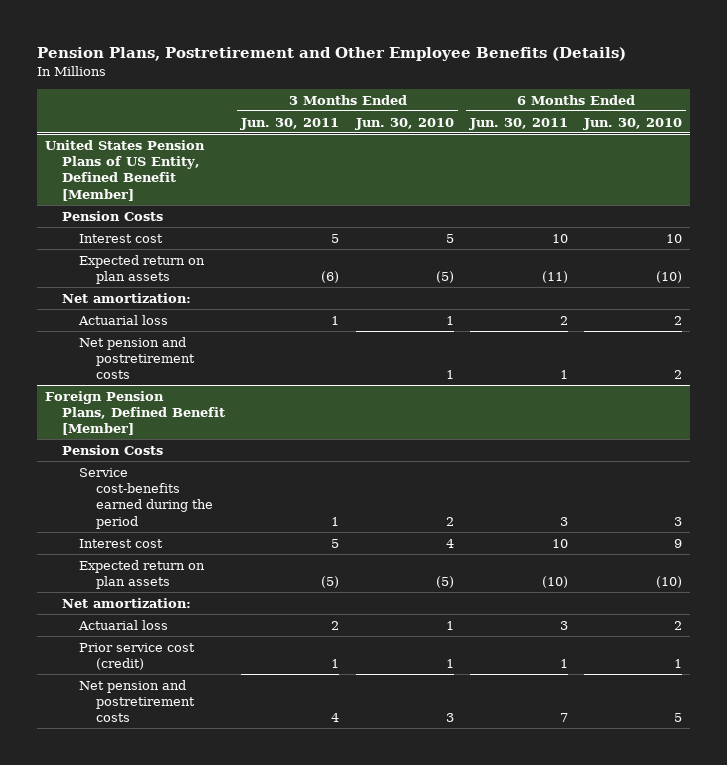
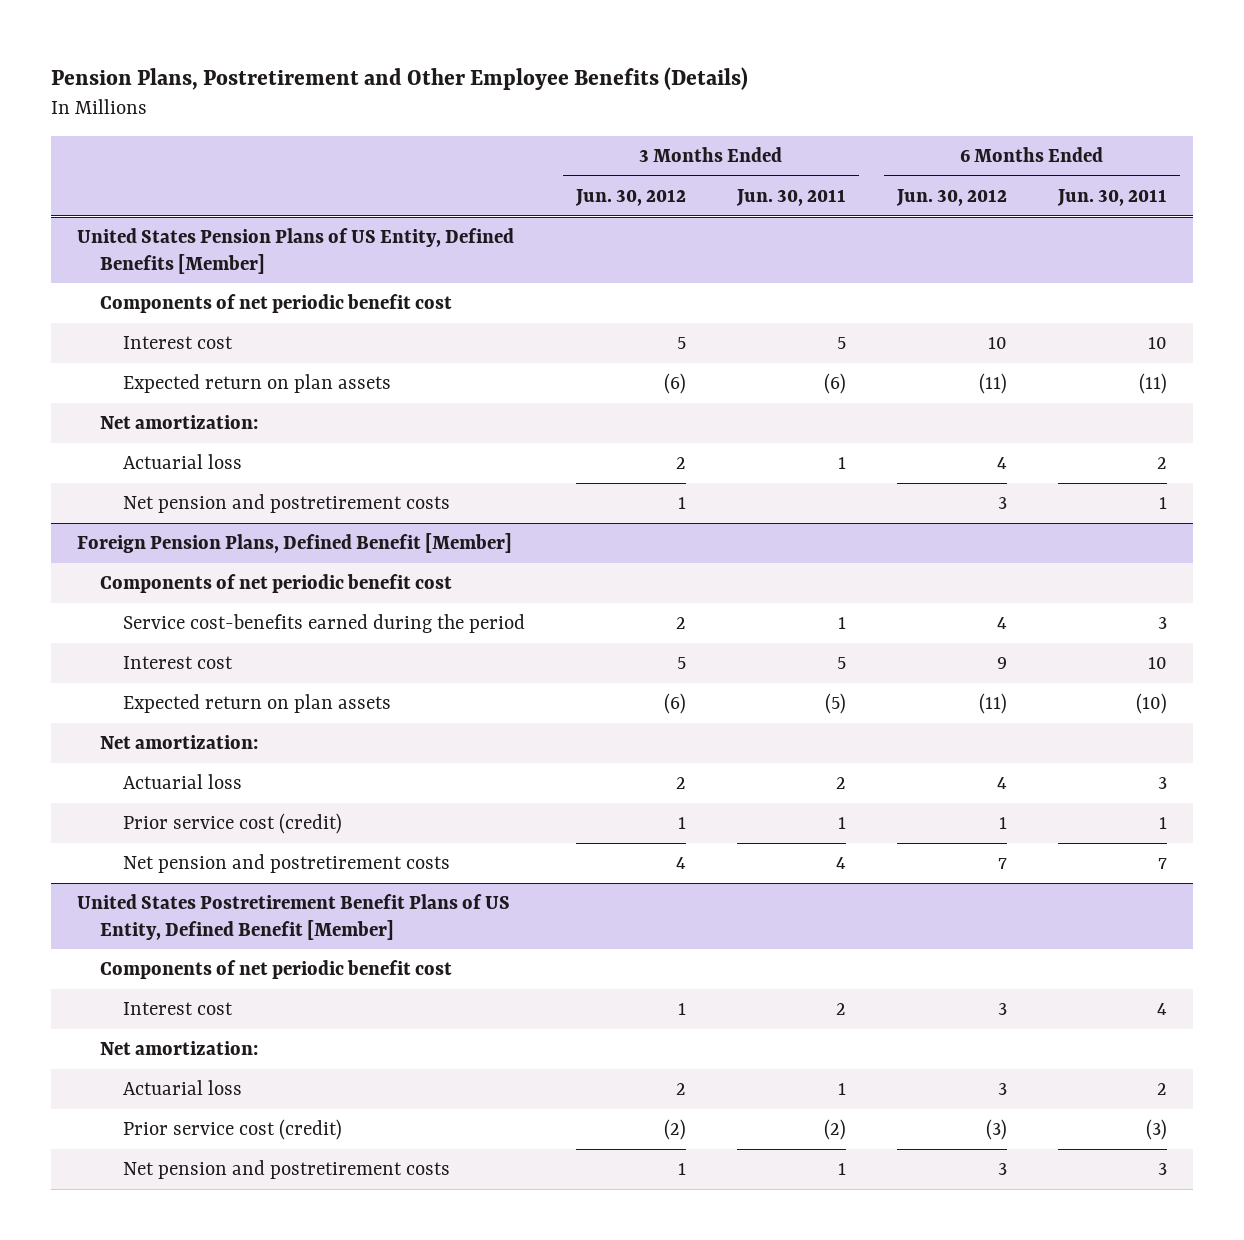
- | 3 Months Ended Jun. 30, 2011 | 3 Months Ended Jun. 30, 2010 | 6 Months Ended Jun. 30, 2011 | 6 Months Ended Jun. 30, 2010
+ | 3 Months Ended Jun. 30, 2012 | 3 Months Ended Jun. 30, 2011 | 6 Months Ended Jun. 30, 2012 | 6 Months Ended Jun. 30, 2011
- United States Pension Plans of US Entity, Defined Benefit [Member]
- Pension Costs
+ United States Pension Plans of US Entity, Defined Benefits [Member]
+ Components of net periodic benefit cost
@ Foreign Pension Plans, Defined Benefit [Member]
- Pension Costs
+ Components of net periodic benefit cost
+ United States Postretirement Benefit Plans of US Entity, Defined Benefit [Member]
+ Components of net periodic benefit cost
+ Interest cost | 1 | 2 | 3 | 4
+ Net amortization:
+ Actuarial loss | 2 | 1 | 3 | 2
+ Prior service cost (credit) | (2) | (2) | (3) | (3)
+ Net pension and postretirement costs | 1 | 1 | 3 | 3

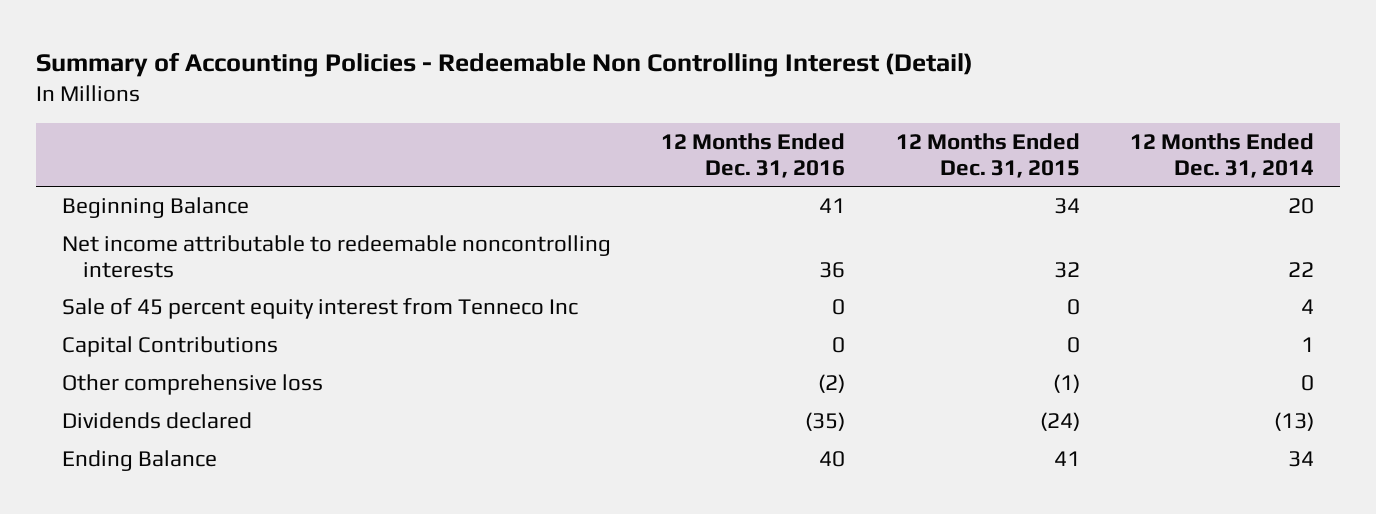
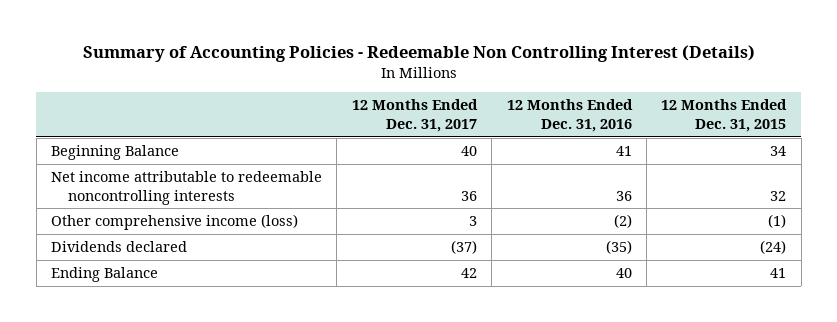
- Summary of Accounting Policies - Redeemable Non Controlling Interest (Detail)
+ Summary of Accounting Policies - Redeemable Non Controlling Interest (Details)
- | 12 Months Ended Dec. 31, 2016 | 12 Months Ended Dec. 31, 2015 | 12 Months Ended Dec. 31, 2014
+ | 12 Months Ended Dec. 31, 2017 | 12 Months Ended Dec. 31, 2016 | 12 Months Ended Dec. 31, 2015
- Sale of 45 percent equity interest from Tenneco Inc | 0 | 0 | 4
- Capital Contributions | 0 | 0 | 1
- Other comprehensive loss | (2) | (1) | 0
+ Other comprehensive income (loss) | 3 | (2) | (1)

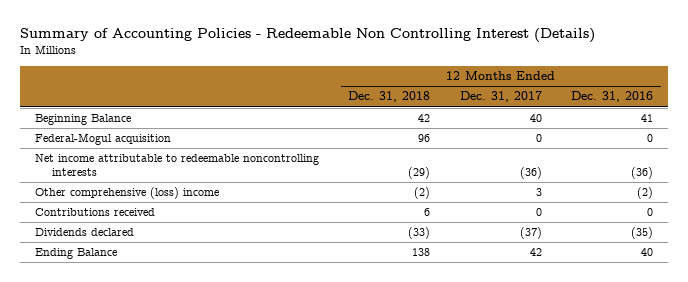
- | 12 Months Ended Dec. 31, 2017 | 12 Months Ended Dec. 31, 2016 | 12 Months Ended Dec. 31, 2015
+ | 12 Months Ended Dec. 31, 2018 | 12 Months Ended Dec. 31, 2017 | 12 Months Ended Dec. 31, 2016
- Net income attributable to redeemable noncontrolling interests | 36 | 36 | 32
- Other comprehensive income (loss) | 3 | (2) | (1)
+ Federal-Mogul acquisition | 96 | 0 | 0
+ Net income attributable to redeemable noncontrolling interests | (29) | (36) | (36)
+ Other comprehensive (loss) income | (2) | 3 | (2)
+ Contributions received | 6 | 0 | 0

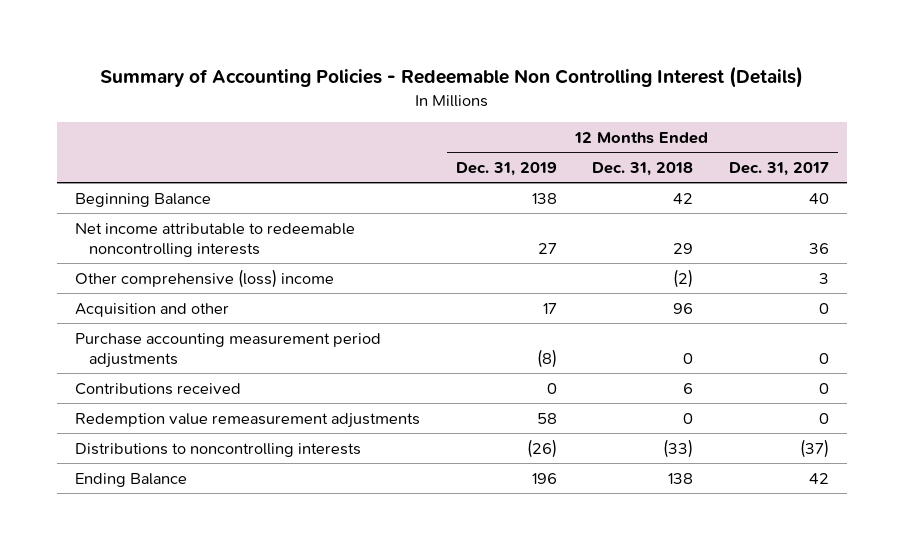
- | 12 Months Ended Dec. 31, 2018 | 12 Months Ended Dec. 31, 2017 | 12 Months Ended Dec. 31, 2016
+ | 12 Months Ended Dec. 31, 2019 | 12 Months Ended Dec. 31, 2018 | 12 Months Ended Dec. 31, 2017
- Federal-Mogul acquisition | 96 | 0 | 0
- Net income attributable to redeemable noncontrolling interests | (29) | (36) | (36)
+ Net income attributable to redeemable noncontrolling interests | 27 | 29 | 36
+ Acquisition and other | 17 | 96 | 0
+ Purchase accounting measurement period adjustments | (8) | 0 | 0
- Dividends declared | (33) | (37) | (35)
+ Redemption value remeasurement adjustments | 58 | 0 | 0
+ Distributions to noncontrolling interests | (26) | (33) | (37)

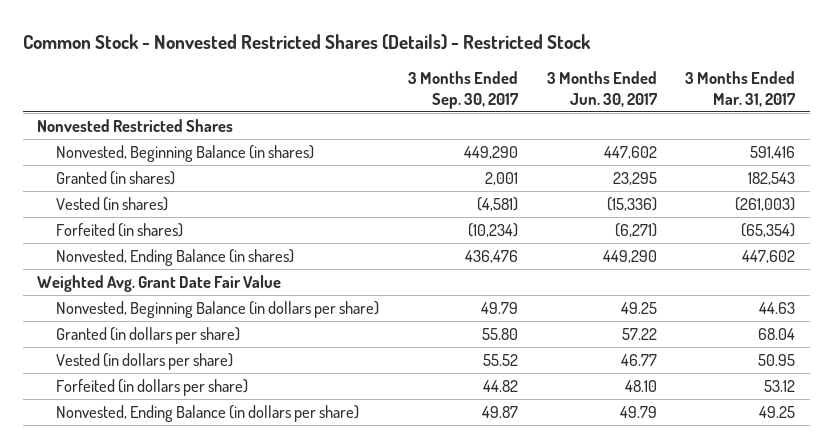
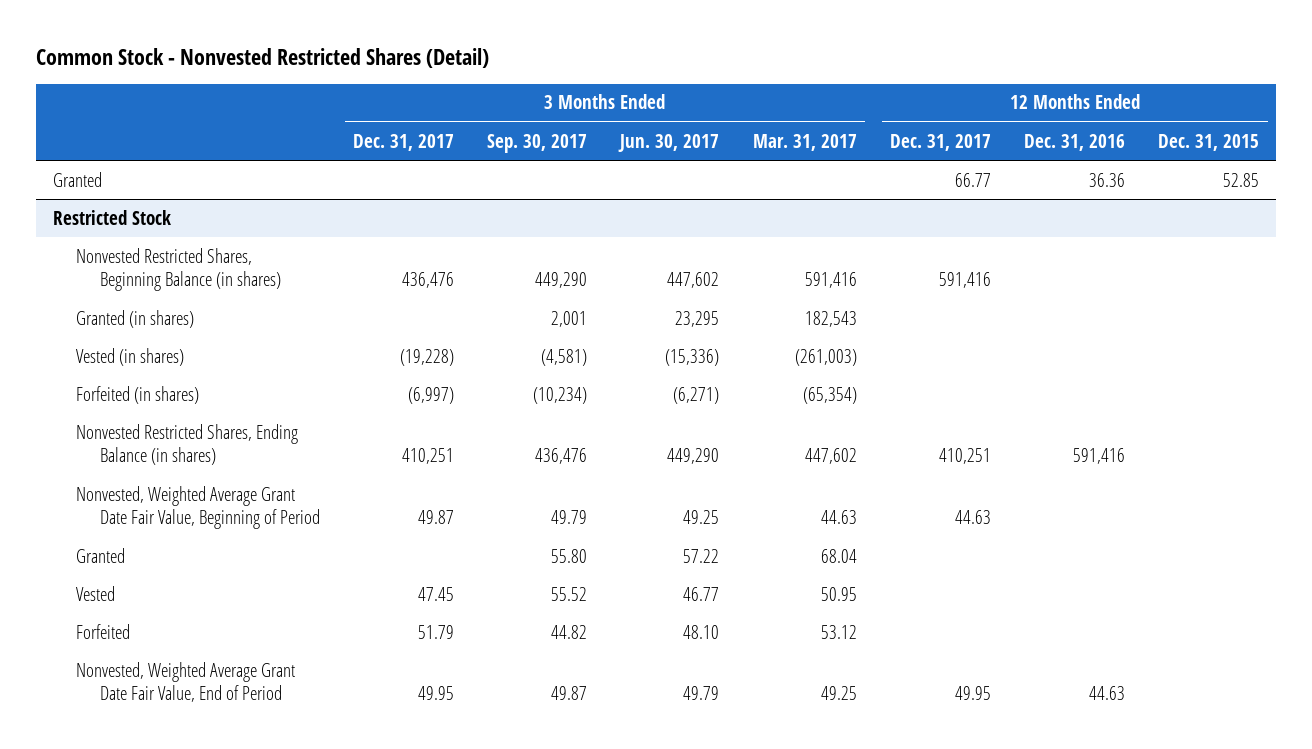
- Common Stock - Nonvested Restricted Shares (Details) - Restricted Stock
+ Common Stock - Nonvested Restricted Shares (Detail)
- | 3 Months Ended Sep. 30, 2017 | 3 Months Ended Jun. 30, 2017 | 3 Months Ended Mar. 31, 2017
+ | 3 Months Ended Dec. 31, 2017 | 3 Months Ended Sep. 30, 2017 | 3 Months Ended Jun. 30, 2017 | 3 Months Ended Mar. 31, 2017 | 12 Months Ended Dec. 31, 2017 | 12 Months Ended Dec. 31, 2016 | 12 Months Ended Dec. 31, 2015
- Nonvested Restricted Shares
- Nonvested, Beginning Balance (in shares) | 449,290 | 447,602 | 591,416
+ Granted | | | | | 66.77 | 36.36 | 52.85
+ Restricted Stock
+ Nonvested Restricted Shares, Beginning Balance (in shares) | 436,476 | 449,290 | 447,602 | 591,416 | 591,416 | |
- Nonvested, Ending Balance (in shares) | 436,476 | 449,290 | 447,602
- Weighted Avg. Grant Date Fair Value
- Nonvested, Beginning Balance (in dollars per share) | 49.79 | 49.25 | 44.63
- Granted (in dollars per share) | 55.80 | 57.22 | 68.04
- Vested (in dollars per share) | 55.52 | 46.77 | 50.95
- Forfeited (in dollars per share) | 44.82 | 48.10 | 53.12
- Nonvested, Ending Balance (in dollars per share) | 49.87 | 49.79 | 49.25
+ Nonvested Restricted Shares, Ending Balance (in shares) | 410,251 | 436,476 | 449,290 | 447,602 | 410,251 | 591,416 |
+ Nonvested, Weighted Average Grant Date Fair Value, Beginning of Period | 49.87 | 49.79 | 49.25 | 44.63 | 44.63 | |
+ Granted | | 55.80 | 57.22 | 68.04 | | |
+ Vested | 47.45 | 55.52 | 46.77 | 50.95 | | |
+ Forfeited | 51.79 | 44.82 | 48.10 | 53.12 | | |
+ Nonvested, Weighted Average Grant Date Fair Value, End of Period | 49.95 | 49.87 | 49.79 | 49.25 | 49.95 | 44.63 |

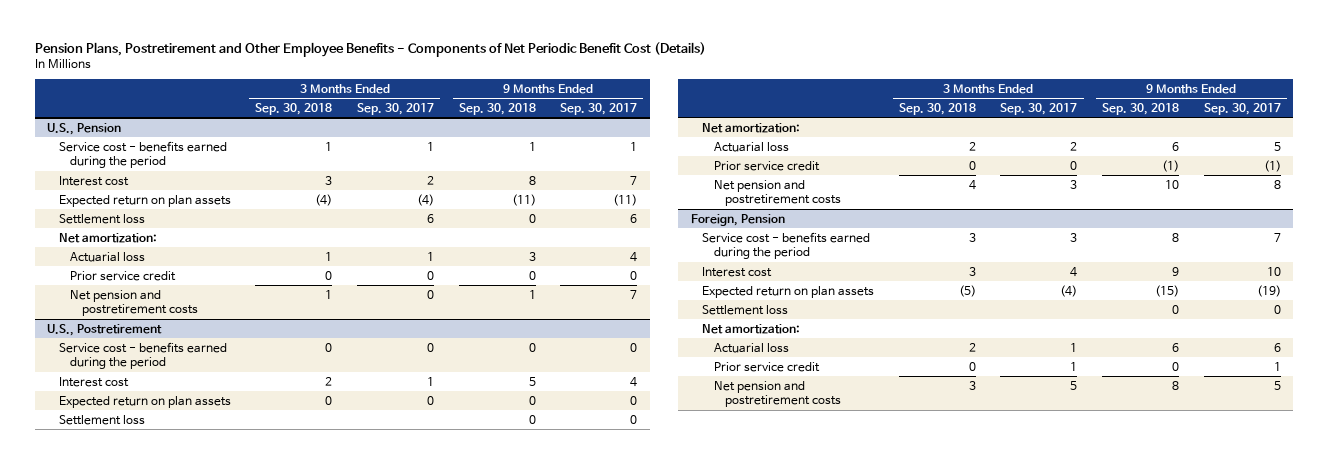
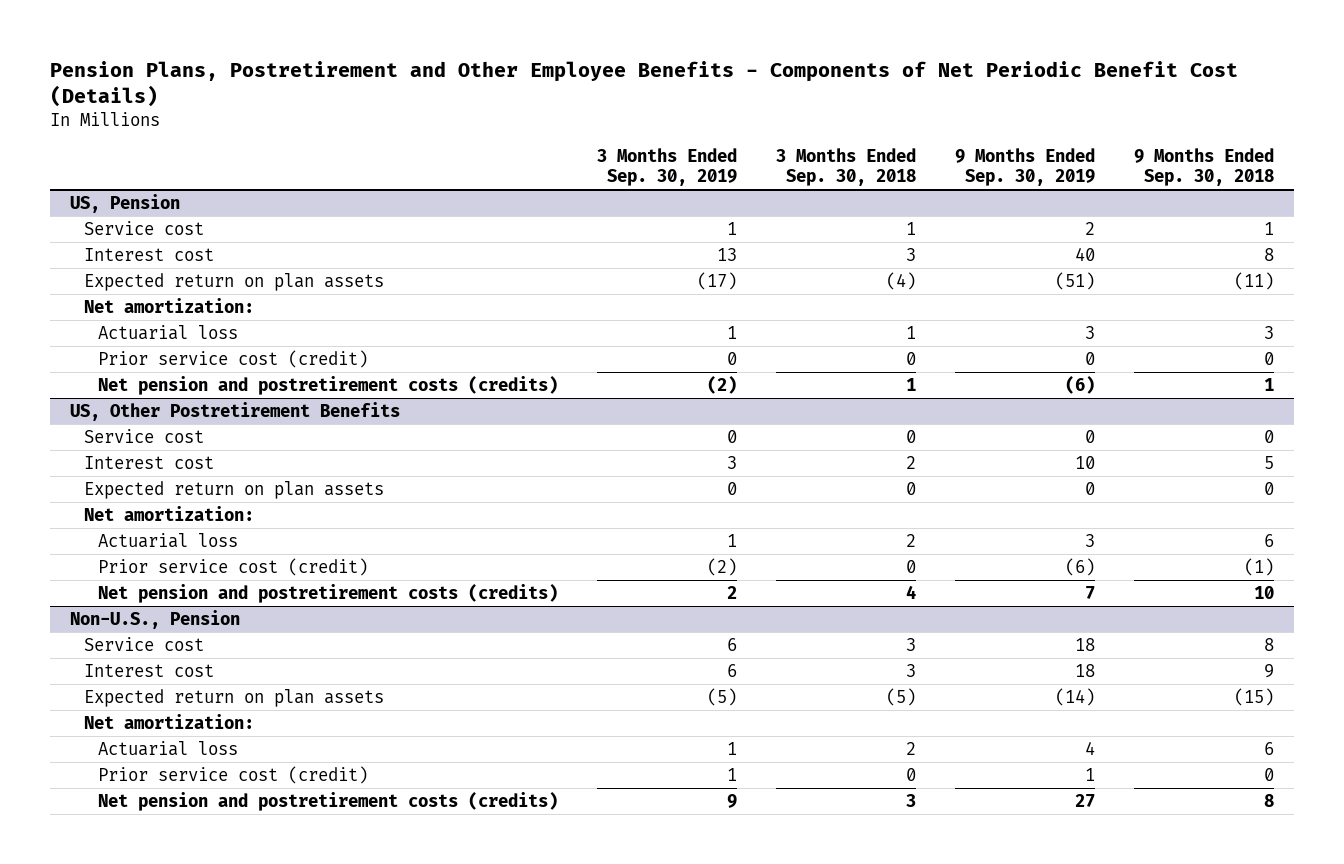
- | 3 Months Ended Sep. 30, 2018 | 3 Months Ended Sep. 30, 2017 | 9 Months Ended Sep. 30, 2018 | 9 Months Ended Sep. 30, 2017
+ | 3 Months Ended Sep. 30, 2019 | 3 Months Ended Sep. 30, 2018 | 9 Months Ended Sep. 30, 2019 | 9 Months Ended Sep. 30, 2018
- U.S., Pension
- Service cost - benefits earned during the period | 1 | 1 | 1 | 1
+ US, Pension
+ Service cost | 1 | 1 | 2 | 1
- Settlement loss | | 6 | 0 | 6
- Prior service credit | 0 | 0 | 0 | 0
- Net pension and postretirement costs | 1 | 0 | 1 | 7
- U.S., Postretirement
- Service cost - benefits earned during the period | 0 | 0 | 0 | 0
+ Prior service cost (credit) | 0 | 0 | 0 | 0
+ Net pension and postretirement costs (credits) | (2) | 1 | (6) | 1
+ US, Other Postretirement Benefits
+ Service cost | 0 | 0 | 0 | 0
- Settlement loss | | | 0 | 0
- Prior service credit | 0 | 0 | (1) | (1)
- Net pension and postretirement costs | 4 | 3 | 10 | 8
- Foreign, Pension
- Service cost - benefits earned during the period | 3 | 3 | 8 | 7
+ Prior service cost (credit) | (2) | 0 | (6) | (1)
+ Net pension and postretirement costs (credits) | 2 | 4 | 7 | 10
+ Non-U.S., Pension
+ Service cost | 6 | 3 | 18 | 8
- Settlement loss | | | 0 | 0
- Prior service credit | 0 | 1 | 0 | 1
- Net pension and postretirement costs | 3 | 5 | 8 | 5
+ Prior service cost (credit) | 1 | 0 | 1 | 0
+ Net pension and postretirement costs (credits) | 9 | 3 | 27 | 8

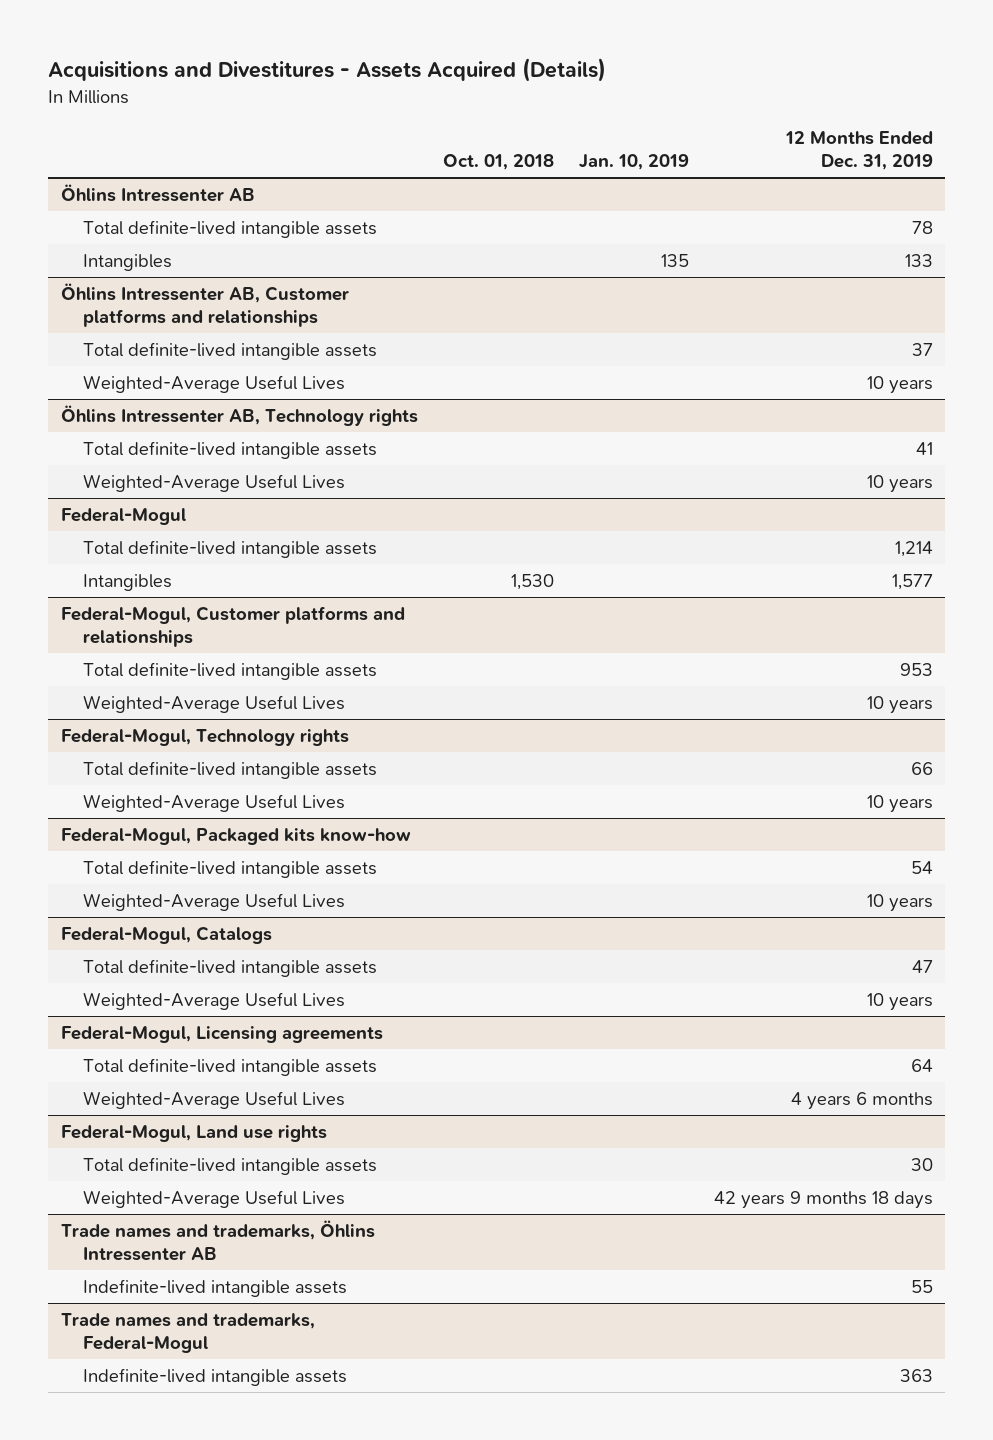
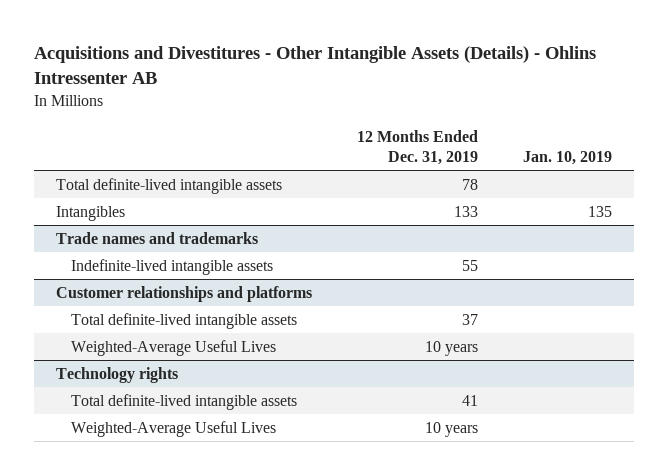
- Acquisitions and Divestitures - Assets Acquired (Details)
+ Acquisitions and Divestitures - Other Intangible Assets (Details) - Ohlins Intressenter AB
- | Oct. 01, 2018 | Jan. 10, 2019 | 12 Months Ended Dec. 31, 2019
+ | 12 Months Ended Dec. 31, 2019 | Jan. 10, 2019
- Öhlins Intressenter AB
- Öhlins Intressenter AB, Customer platforms and relationships
+ Trade names and trademarks
+ Indefinite-lived intangible assets | 55 |
+ Customer relationships and platforms
- Öhlins Intressenter AB, Technology rights
+ Technology rights
- Federal-Mogul
- Total definite-lived intangible assets | | | 1,214
- Intangibles | 1,530 | | 1,577
- Federal-Mogul, Customer platforms and relationships
- Total definite-lived intangible assets | | | 953
- Weighted-Average Useful Lives | | | 10 years
- Federal-Mogul, Technology rights
- Total definite-lived intangible assets | | | 66
- Weighted-Average Useful Lives | | | 10 years
- Federal-Mogul, Packaged kits know-how
- Total definite-lived intangible assets | | | 54
- Weighted-Average Useful Lives | | | 10 years
- Federal-Mogul, Catalogs
- Total definite-lived intangible assets | | | 47
- Weighted-Average Useful Lives | | | 10 years
- Federal-Mogul, Licensing agreements
- Total definite-lived intangible assets | | | 64
- Weighted-Average Useful Lives | | | 4 years 6 months
- Federal-Mogul, Land use rights
- Total definite-lived intangible assets | | | 30
- Weighted-Average Useful Lives | | | 42 years 9 months 18 days
- Trade names and trademarks, Öhlins Intressenter AB
- Indefinite-lived intangible assets | | | 55
- Trade names and trademarks, Federal-Mogul
- Indefinite-lived intangible assets | | | 363

